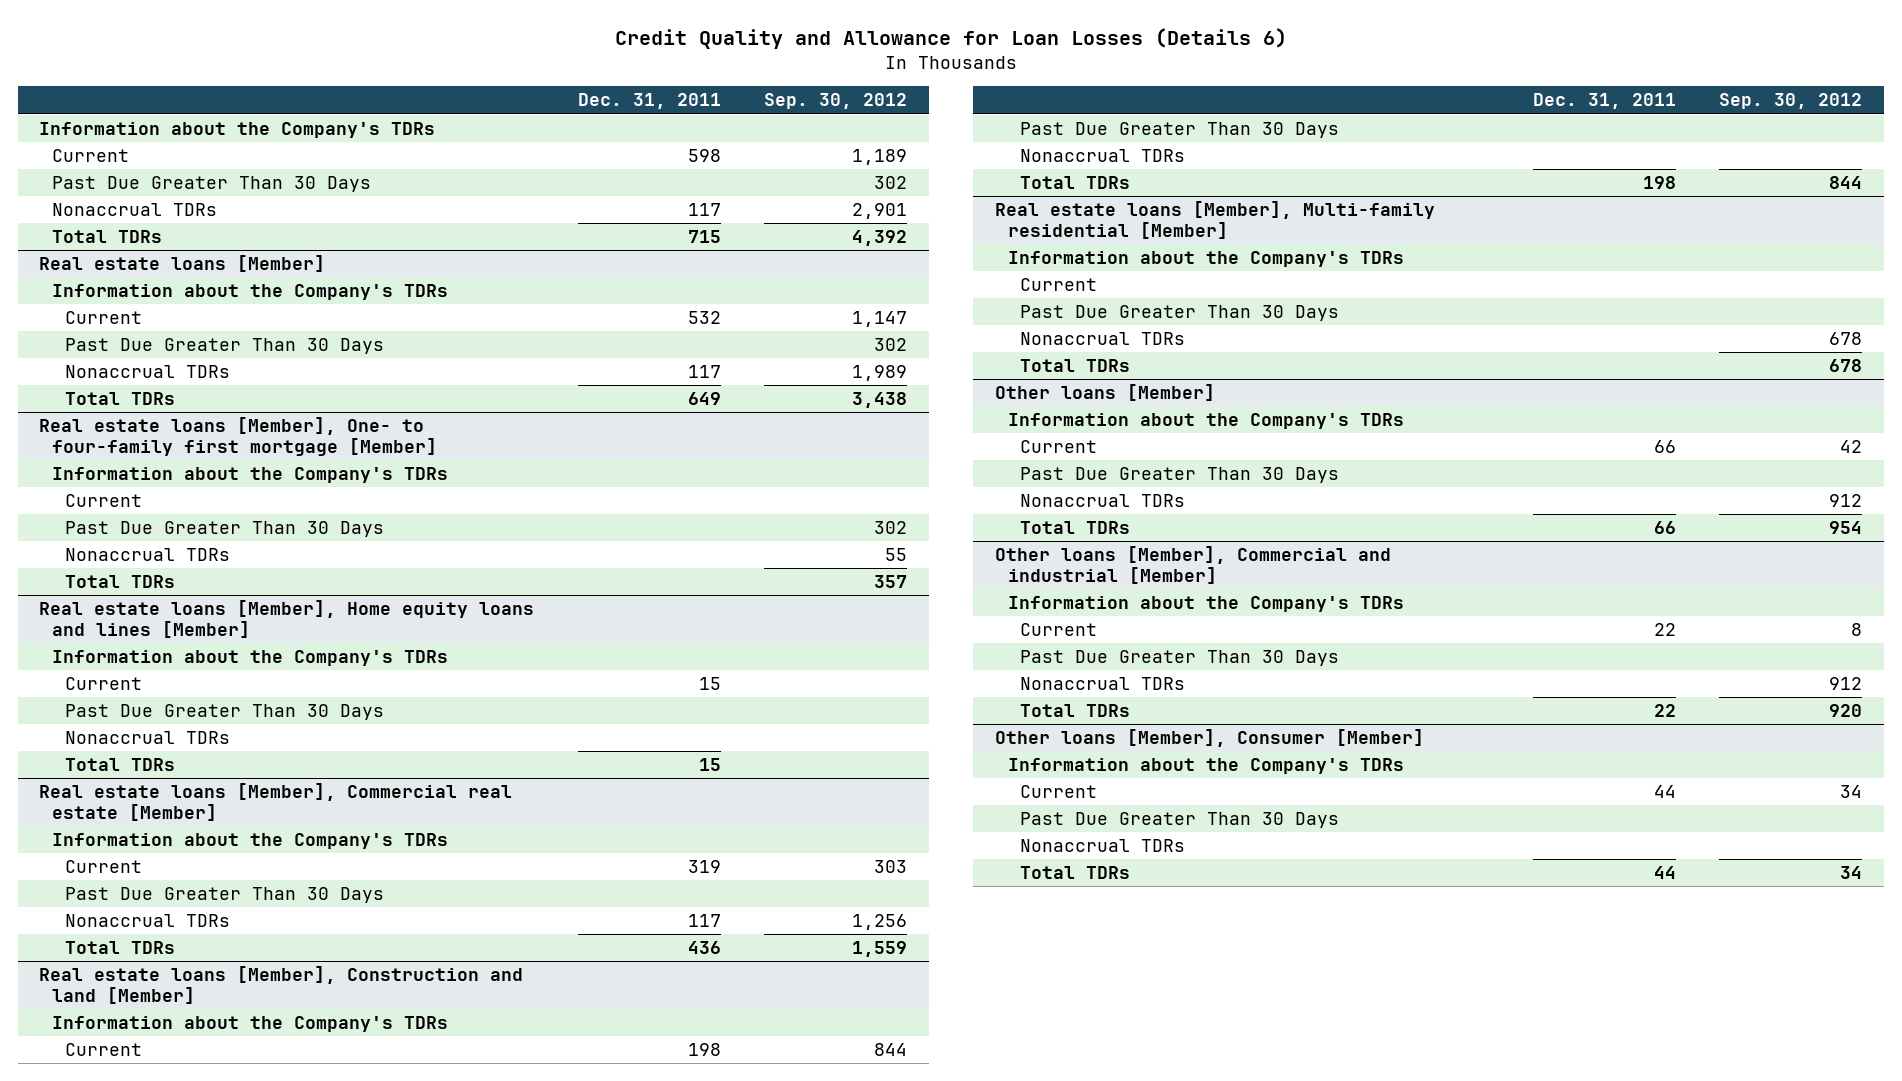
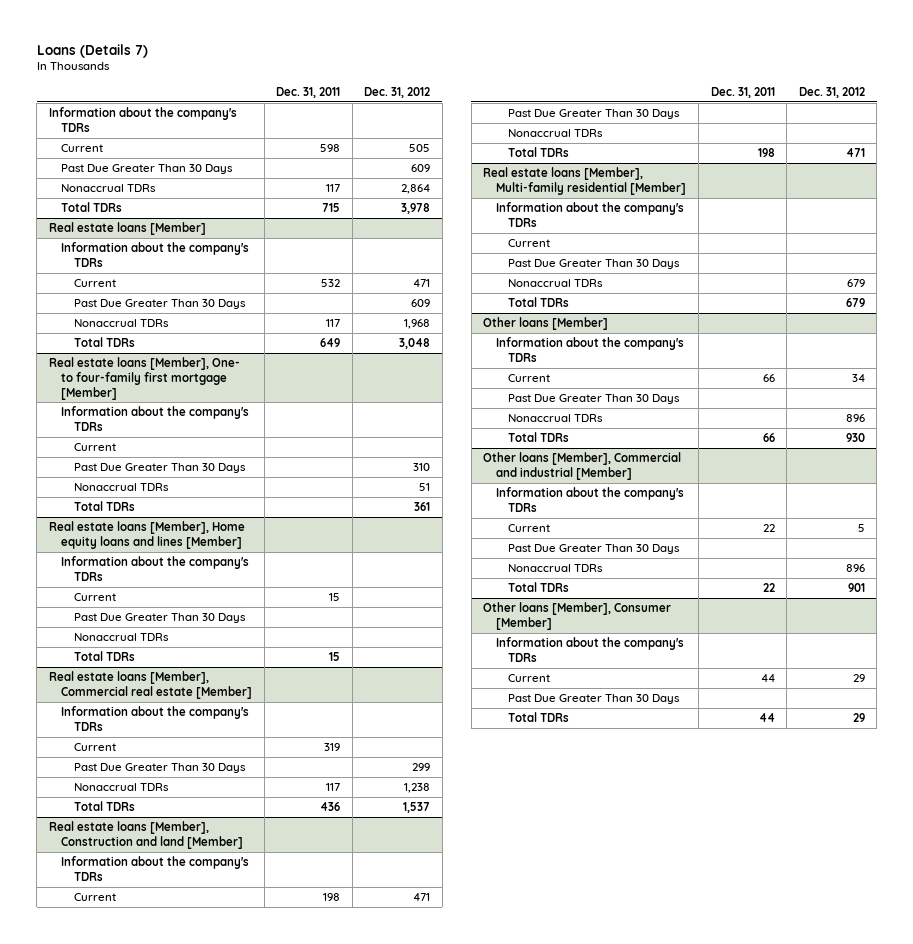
- Credit Quality and Allowance for Loan Losses (Details 6)
+ Loans (Details 7)
- | Dec. 31, 2011 | Sep. 30, 2012
+ | Dec. 31, 2011 | Dec. 31, 2012
- Information about the Company's TDRs
+ Information about the company's TDRs
@ Real estate loans [Member]
- Information about the Company's TDRs
+ Information about the company's TDRs
@ Real estate loans [Member], One- to four-family first mortgage [Member]
- Information about the Company's TDRs
+ Information about the company's TDRs
@ Real estate loans [Member], Home equity loans and lines [Member]
- Information about the Company's TDRs
+ Information about the company's TDRs
@ Real estate loans [Member], Commercial real estate [Member]
- Information about the Company's TDRs
+ Information about the company's TDRs
@ Real estate loans [Member], Construction and land [Member]
- Information about the Company's TDRs
+ Information about the company's TDRs
@ Real estate loans [Member], Multi-family residential [Member]
- Information about the Company's TDRs
+ Information about the company's TDRs
@ Other loans [Member]
- Information about the Company's TDRs
+ Information about the company's TDRs
@ Other loans [Member], Commercial and industrial [Member]
- Information about the Company's TDRs
+ Information about the company's TDRs
@ Other loans [Member], Consumer [Member]
- Information about the Company's TDRs
+ Information about the company's TDRs
- Nonaccrual TDRs

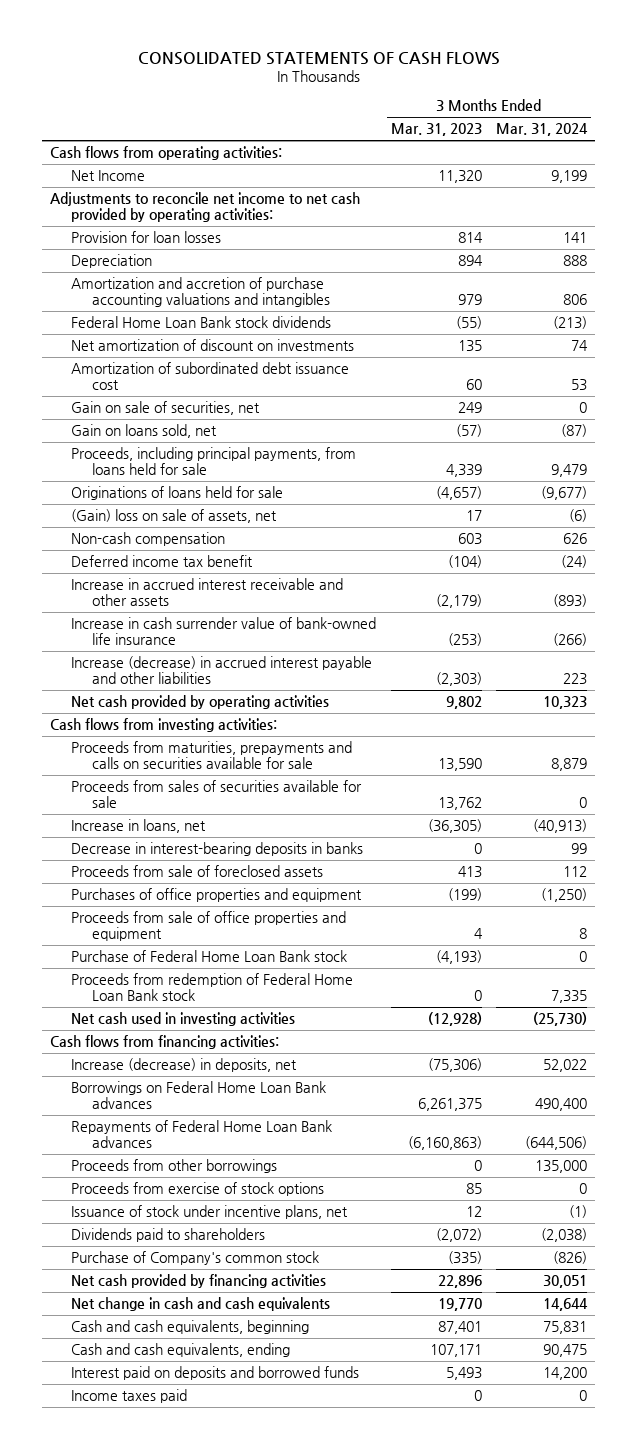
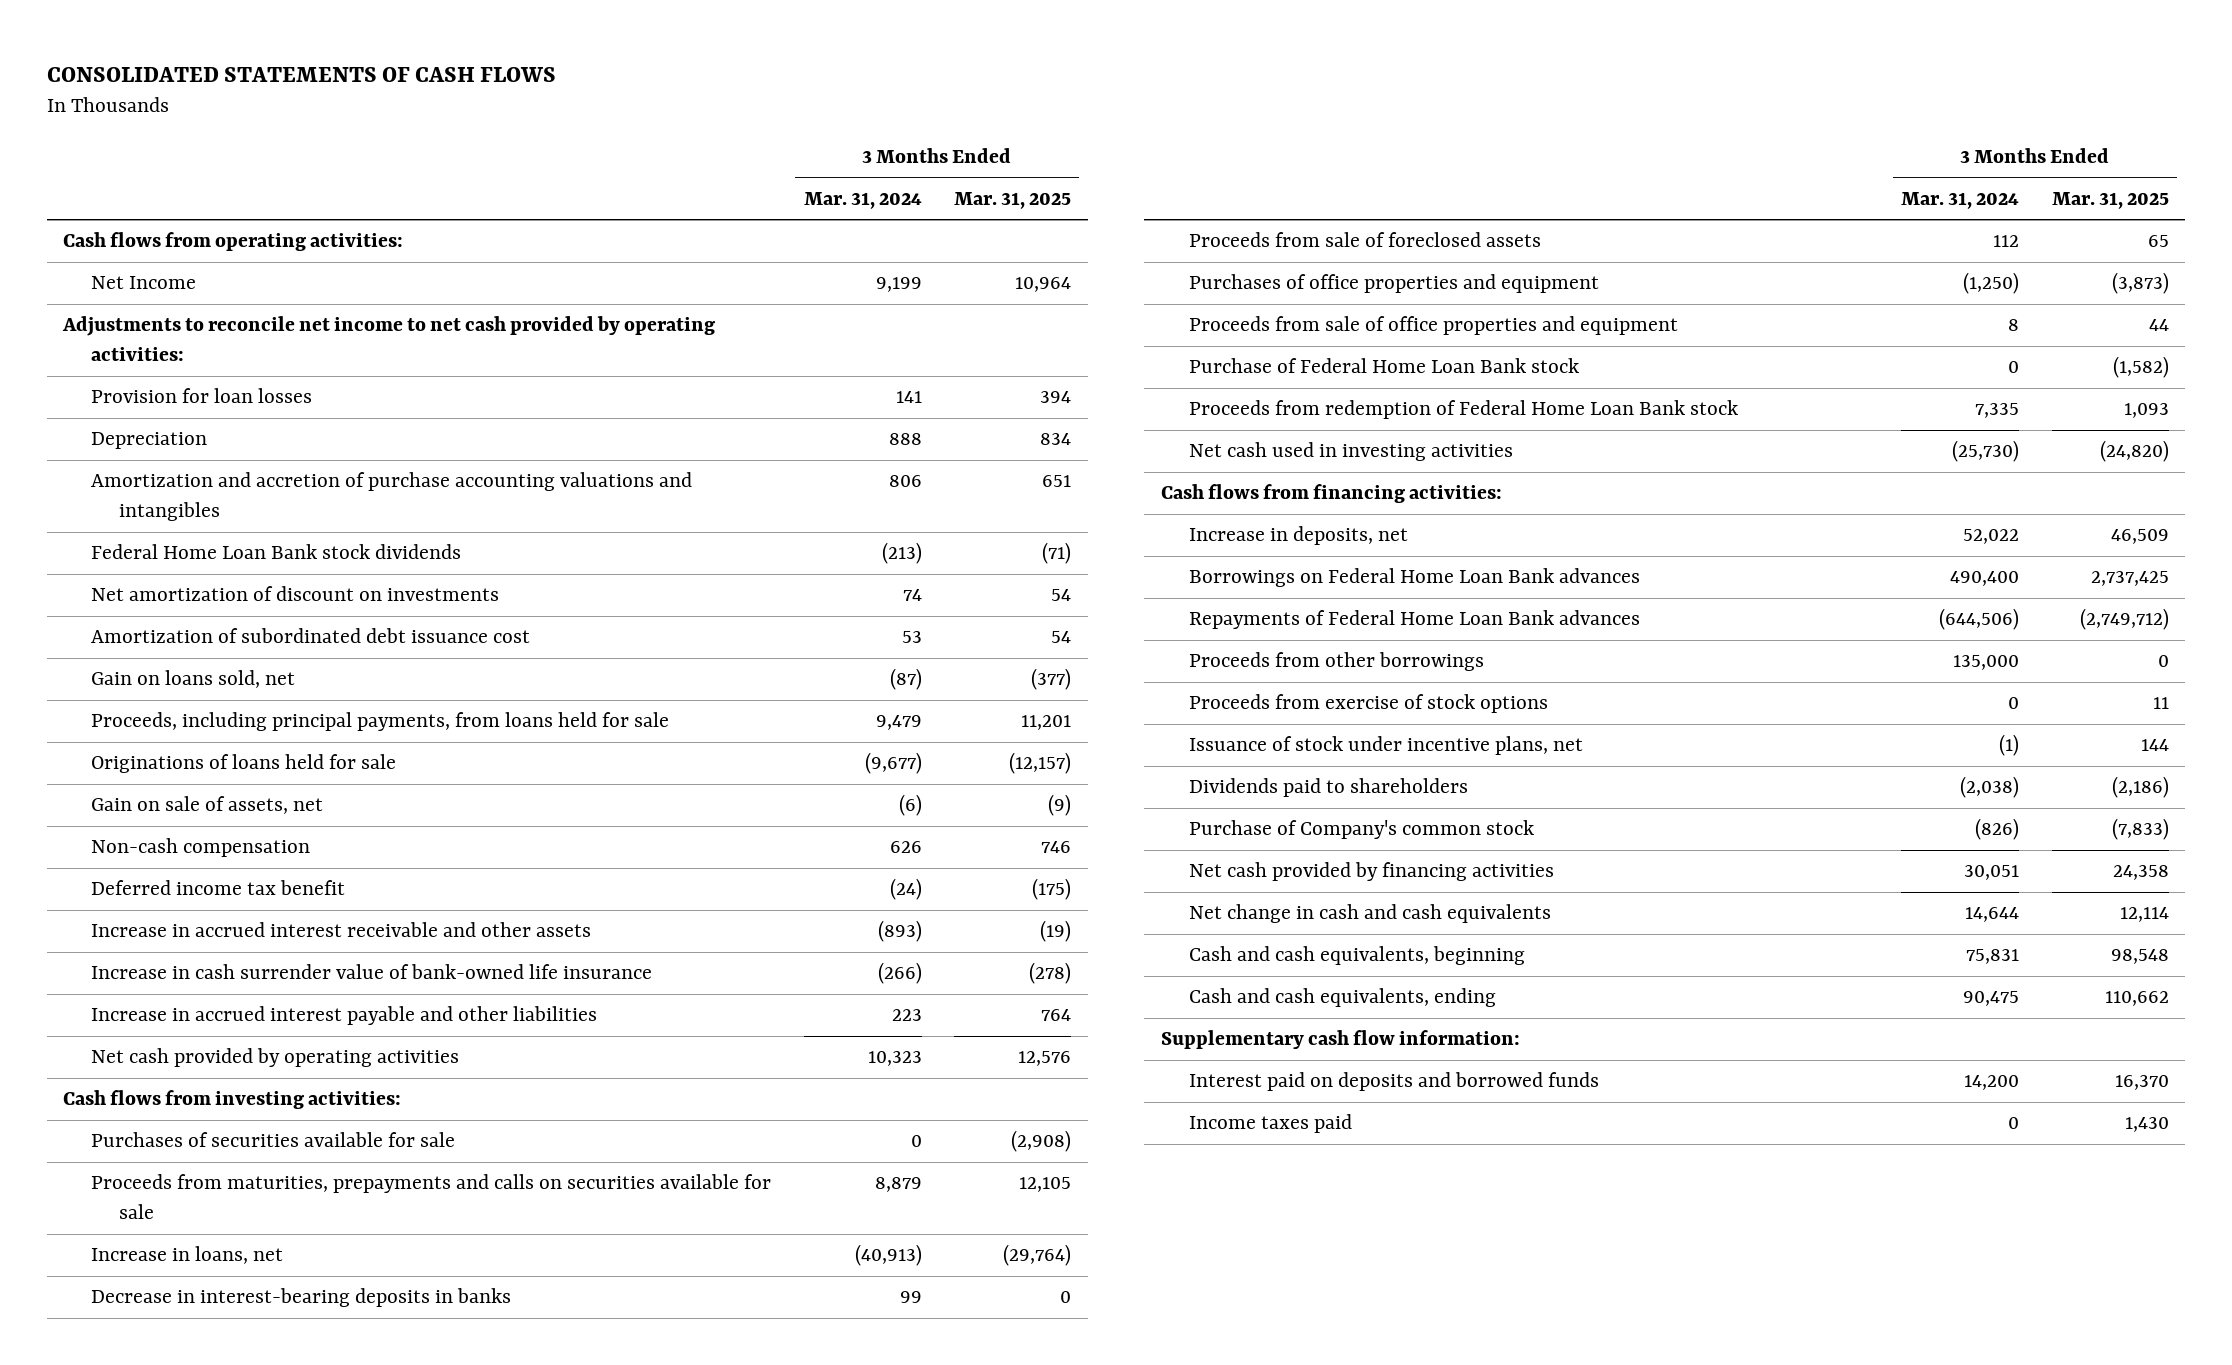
- | 3 Months Ended Mar. 31, 2023 | 3 Months Ended Mar. 31, 2024
+ | 3 Months Ended Mar. 31, 2024 | 3 Months Ended Mar. 31, 2025
- Gain on sale of securities, net | 249 | 0
- (Gain) loss on sale of assets, net | 17 | (6)
+ Gain on sale of assets, net | (6) | (9)
- Increase (decrease) in accrued interest payable and other liabilities | (2,303) | 223
+ Increase in accrued interest payable and other liabilities | 223 | 764
+ Purchases of securities available for sale | 0 | (2,908)
- Proceeds from sales of securities available for sale | 13,762 | 0
- Increase (decrease) in deposits, net | (75,306) | 52,022
+ Increase in deposits, net | 52,022 | 46,509
+ Supplementary cash flow information:

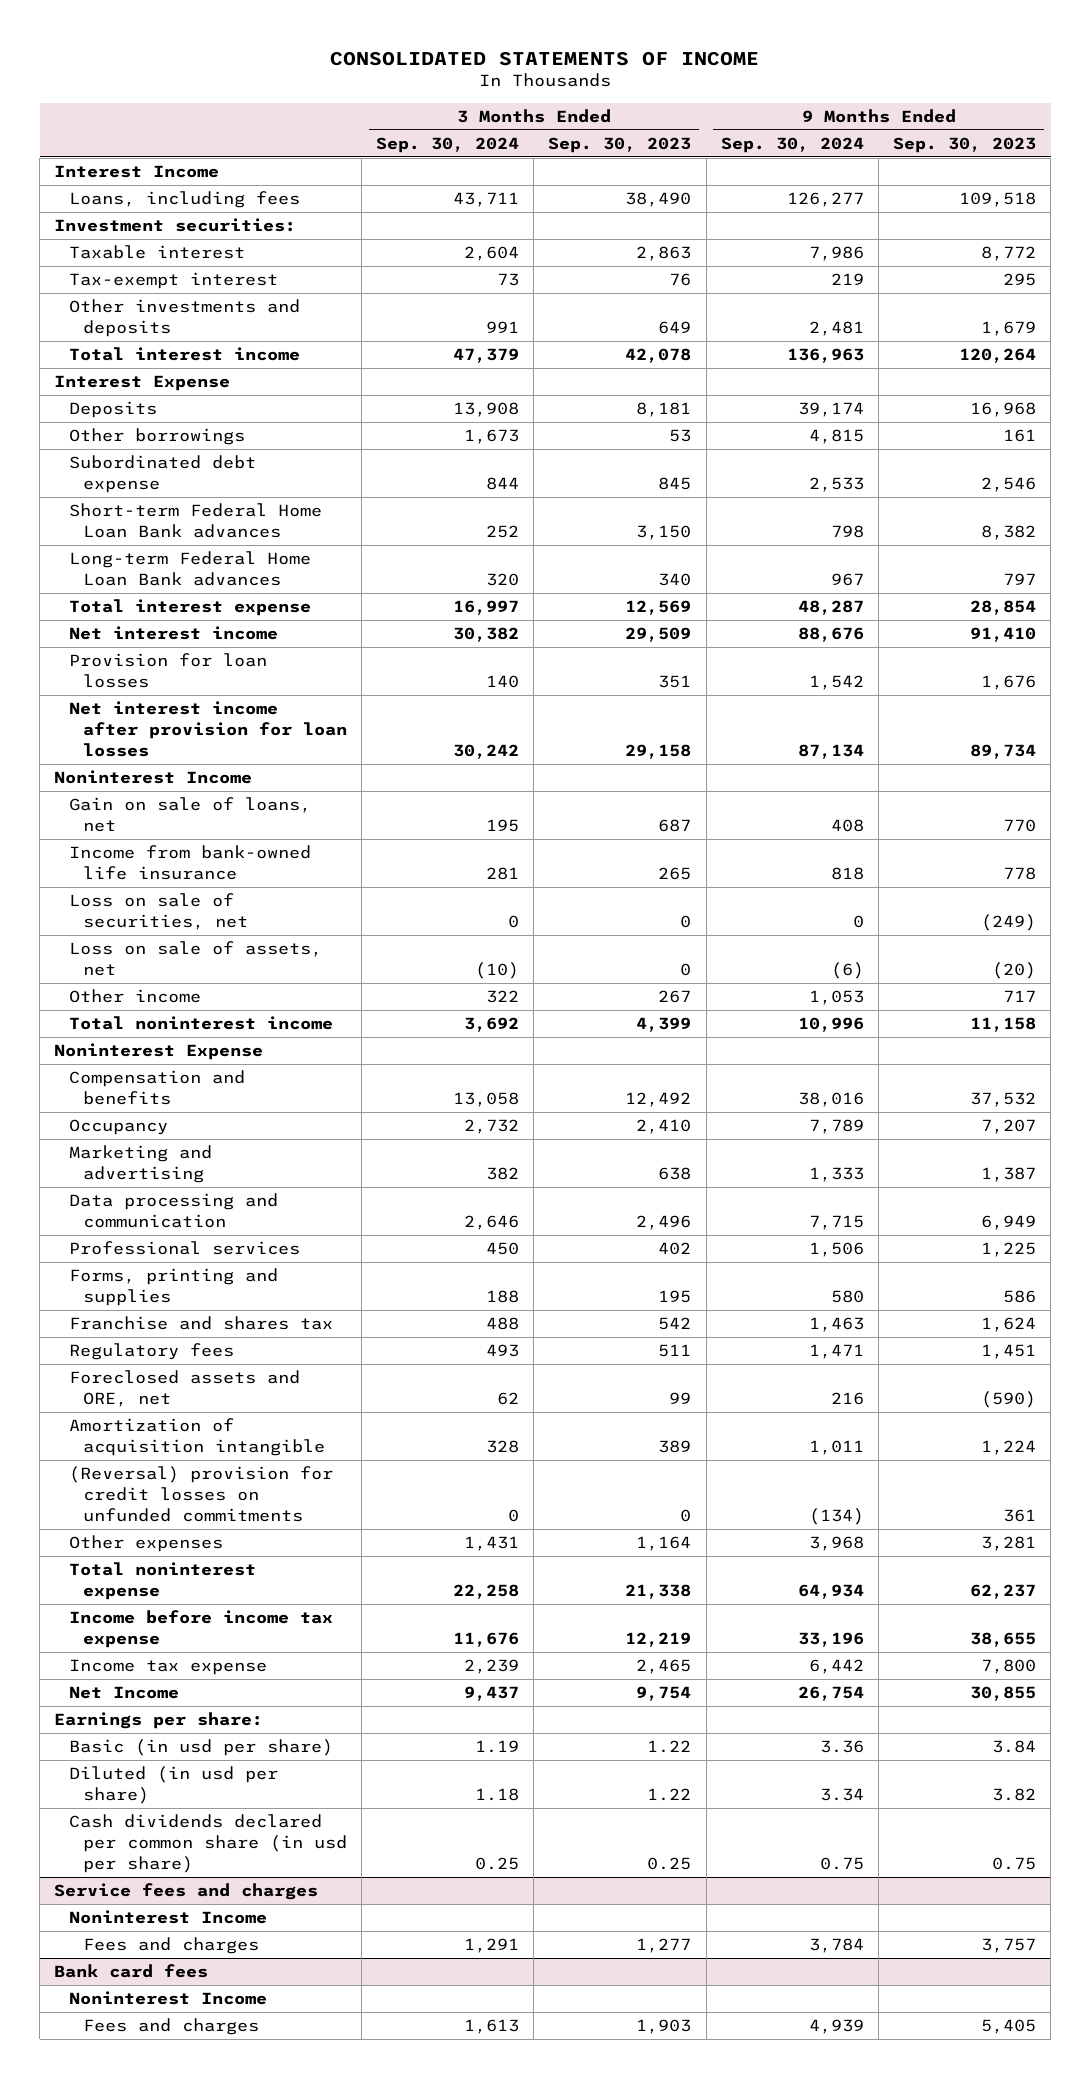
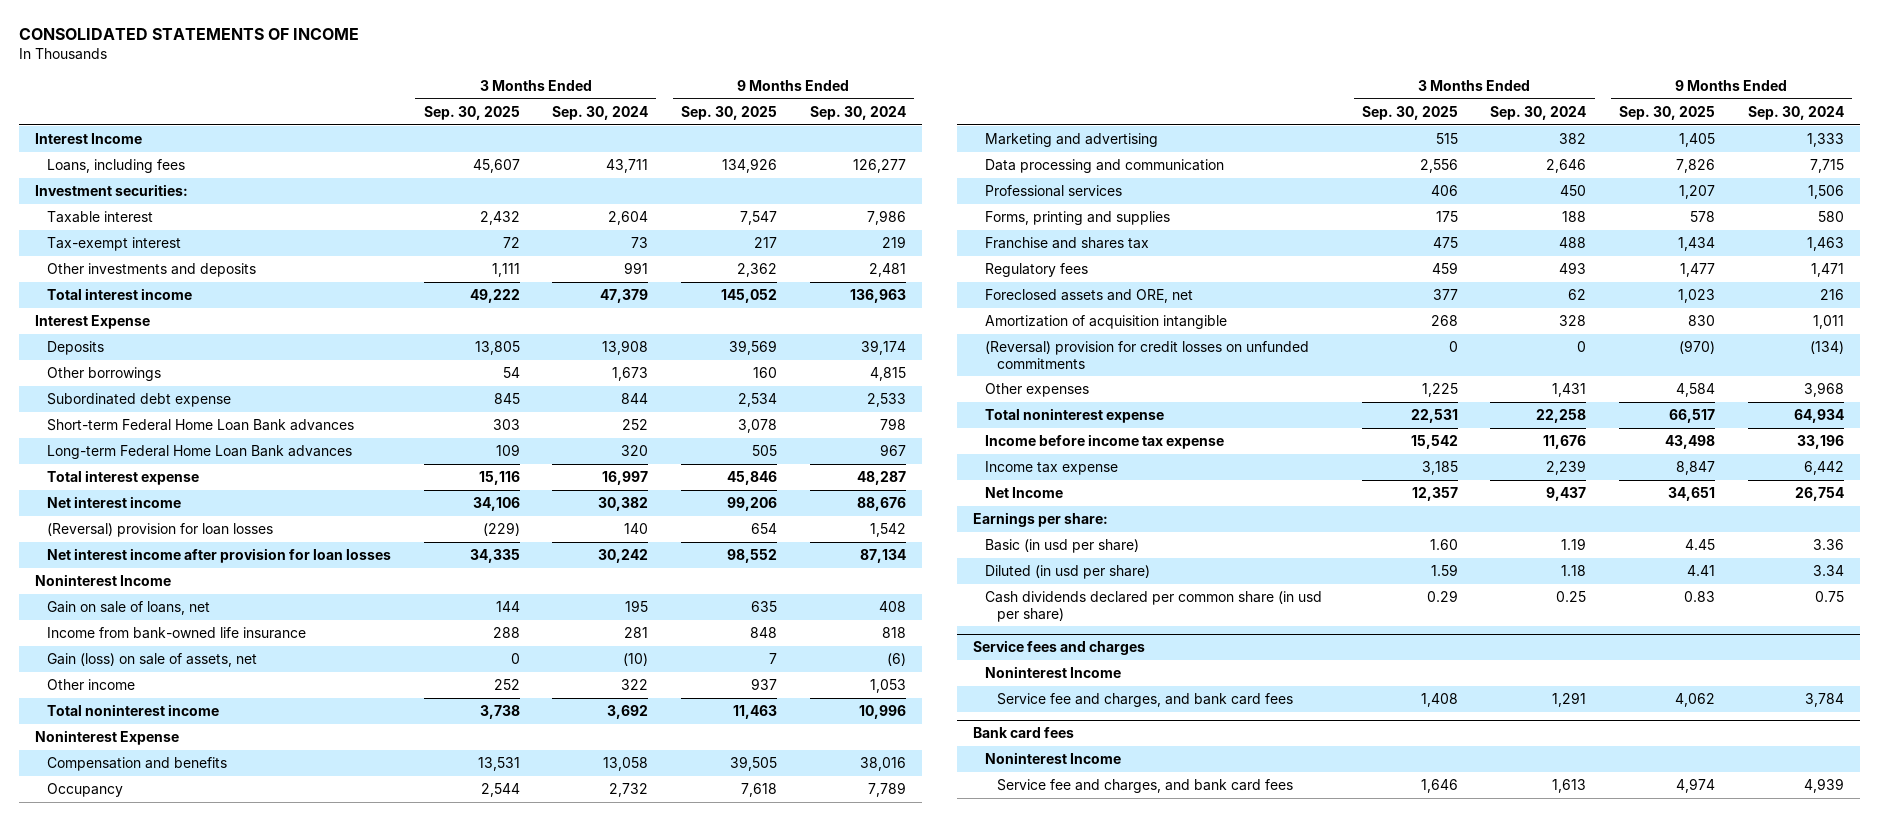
- | 3 Months Ended Sep. 30, 2024 | 3 Months Ended Sep. 30, 2023 | 9 Months Ended Sep. 30, 2024 | 9 Months Ended Sep. 30, 2023
+ | 3 Months Ended Sep. 30, 2025 | 3 Months Ended Sep. 30, 2024 | 9 Months Ended Sep. 30, 2025 | 9 Months Ended Sep. 30, 2024
- Provision for loan losses | 140 | 351 | 1,542 | 1,676
+ (Reversal) provision for loan losses | (229) | 140 | 654 | 1,542
- Loss on sale of securities, net | 0 | 0 | 0 | (249)
- Loss on sale of assets, net | (10) | 0 | (6) | (20)
+ Gain (loss) on sale of assets, net | 0 | (10) | 7 | (6)
@ Service fees and charges
- Fees and charges | 1,291 | 1,277 | 3,784 | 3,757
+ Service fee and charges, and bank card fees | 1,408 | 1,291 | 4,062 | 3,784
@ Bank card fees
- Fees and charges | 1,613 | 1,903 | 4,939 | 5,405
+ Service fee and charges, and bank card fees | 1,646 | 1,613 | 4,974 | 4,939

